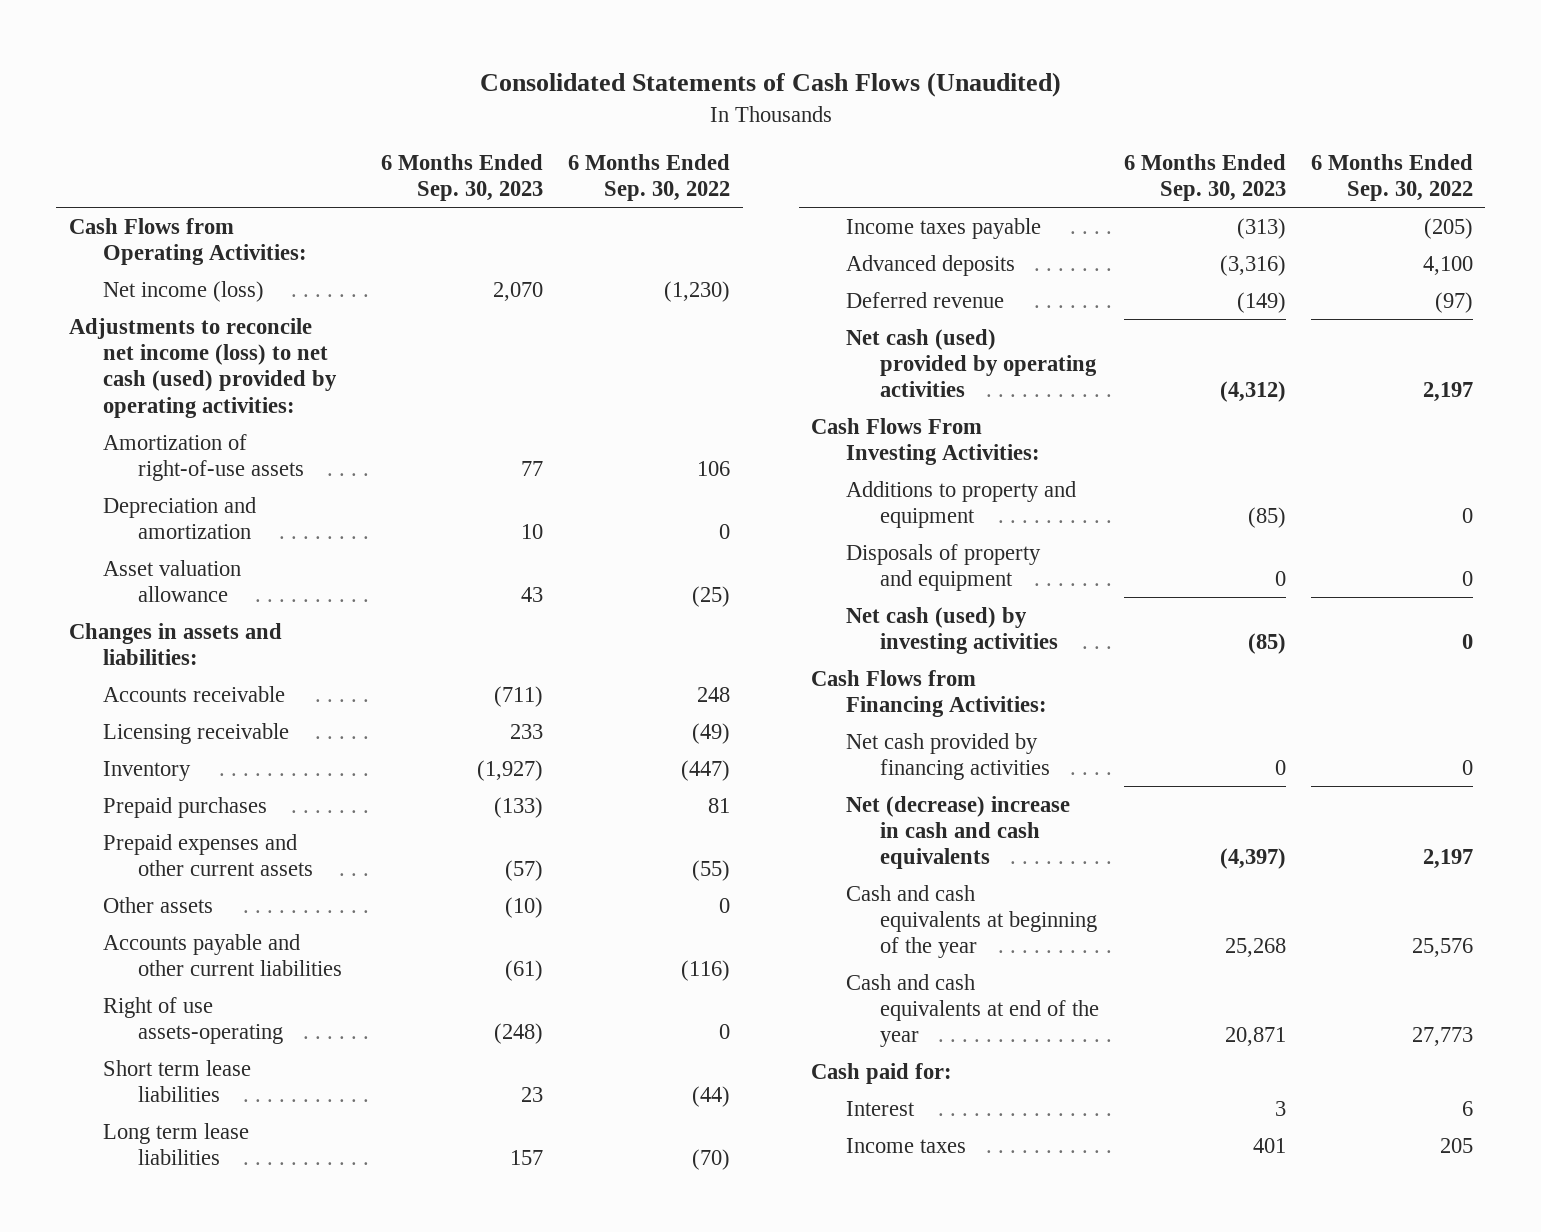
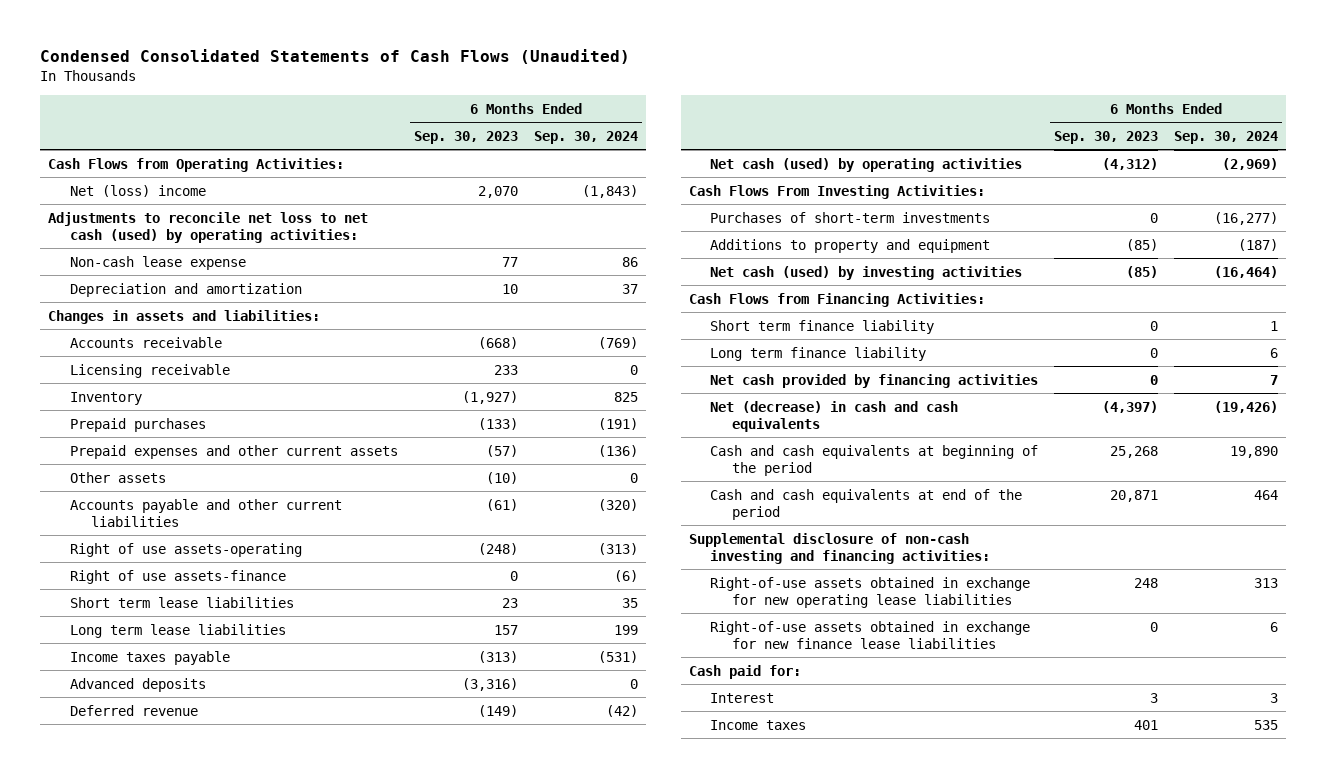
- Consolidated Statements of Cash Flows (Unaudited)
+ Condensed Consolidated Statements of Cash Flows (Unaudited)
- | 6 Months Ended Sep. 30, 2023 | 6 Months Ended Sep. 30, 2022
+ | 6 Months Ended Sep. 30, 2023 | 6 Months Ended Sep. 30, 2024
- Net income (loss) | 2,070 | (1,230)
- Adjustments to reconcile net income (loss) to net cash (used) provided by operating activities:
- Amortization of right-of-use assets | 77 | 106
+ Net (loss) income | 2,070 | (1,843)
+ Adjustments to reconcile net loss to net cash (used) by operating activities:
+ Non-cash lease expense | 77 | 86
- Asset valuation allowance | 43 | (25)
- Accounts receivable | (711) | 248
+ Accounts receivable | (668) | (769)
+ Right of use assets-finance | 0 | (6)
- Net cash (used) provided by operating activities | (4,312) | 2,197
+ Net cash (used) by operating activities | (4,312) | (2,969)
+ Purchases of short-term investments | 0 | (16,277)
- Disposals of property and equipment | 0 | 0
+ Short term finance liability | 0 | 1
+ Long term finance liability | 0 | 6
- Net (decrease) increase in cash and cash equivalents | (4,397) | 2,197
- Cash and cash equivalents at beginning of the year | 25,268 | 25,576
- Cash and cash equivalents at end of the year | 20,871 | 27,773
+ Net (decrease) in cash and cash equivalents | (4,397) | (19,426)
+ Cash and cash equivalents at beginning of the period | 25,268 | 19,890
+ Cash and cash equivalents at end of the period | 20,871 | 464
+ Supplemental disclosure of non-cash investing and financing activities:
+ Right-of-use assets obtained in exchange for new operating lease liabilities | 248 | 313
+ Right-of-use assets obtained in exchange for new finance lease liabilities | 0 | 6

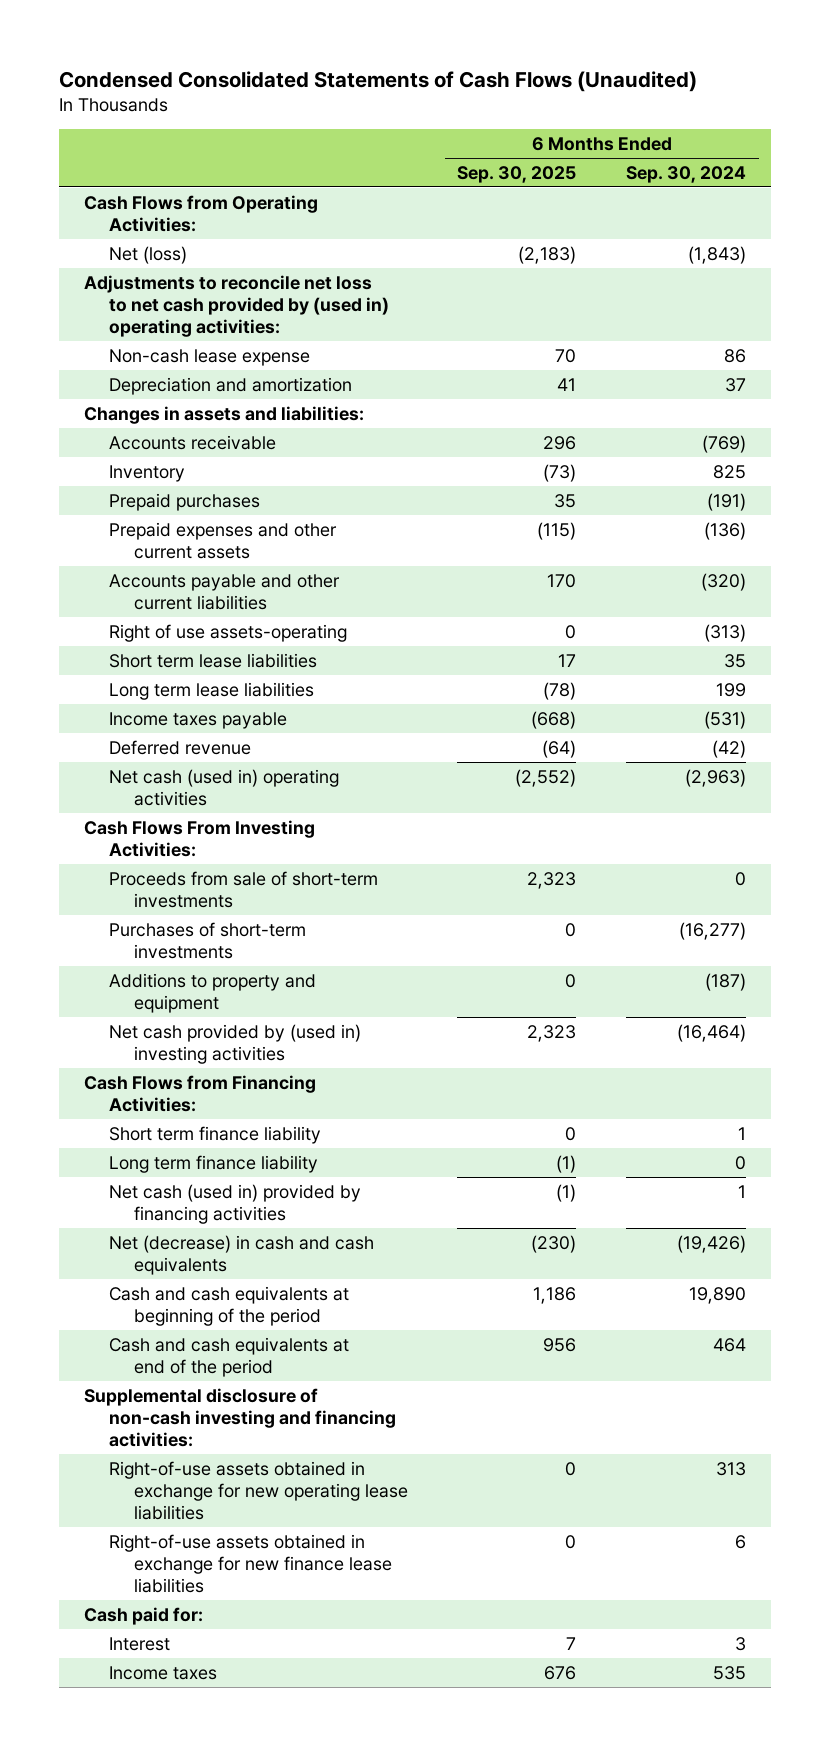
- | 6 Months Ended Sep. 30, 2023 | 6 Months Ended Sep. 30, 2024
+ | 6 Months Ended Sep. 30, 2025 | 6 Months Ended Sep. 30, 2024
- Net (loss) income | 2,070 | (1,843)
- Adjustments to reconcile net loss to net cash (used) by operating activities:
+ Net (loss) | (2,183) | (1,843)
+ Adjustments to reconcile net loss to net cash provided by (used in) operating activities:
- Licensing receivable | 233 | 0
- Other assets | (10) | 0
- Right of use assets-finance | 0 | (6)
- Advanced deposits | (3,316) | 0
- Net cash (used) by operating activities | (4,312) | (2,969)
+ Net cash (used in) operating activities | (2,552) | (2,963)
+ Proceeds from sale of short-term investments | 2,323 | 0
- Net cash (used) by investing activities | (85) | (16,464)
+ Net cash provided by (used in) investing activities | 2,323 | (16,464)
- Long term finance liability | 0 | 6
- Net cash provided by financing activities | 0 | 7
+ Long term finance liability | (1) | 0
+ Net cash (used in) provided by financing activities | (1) | 1

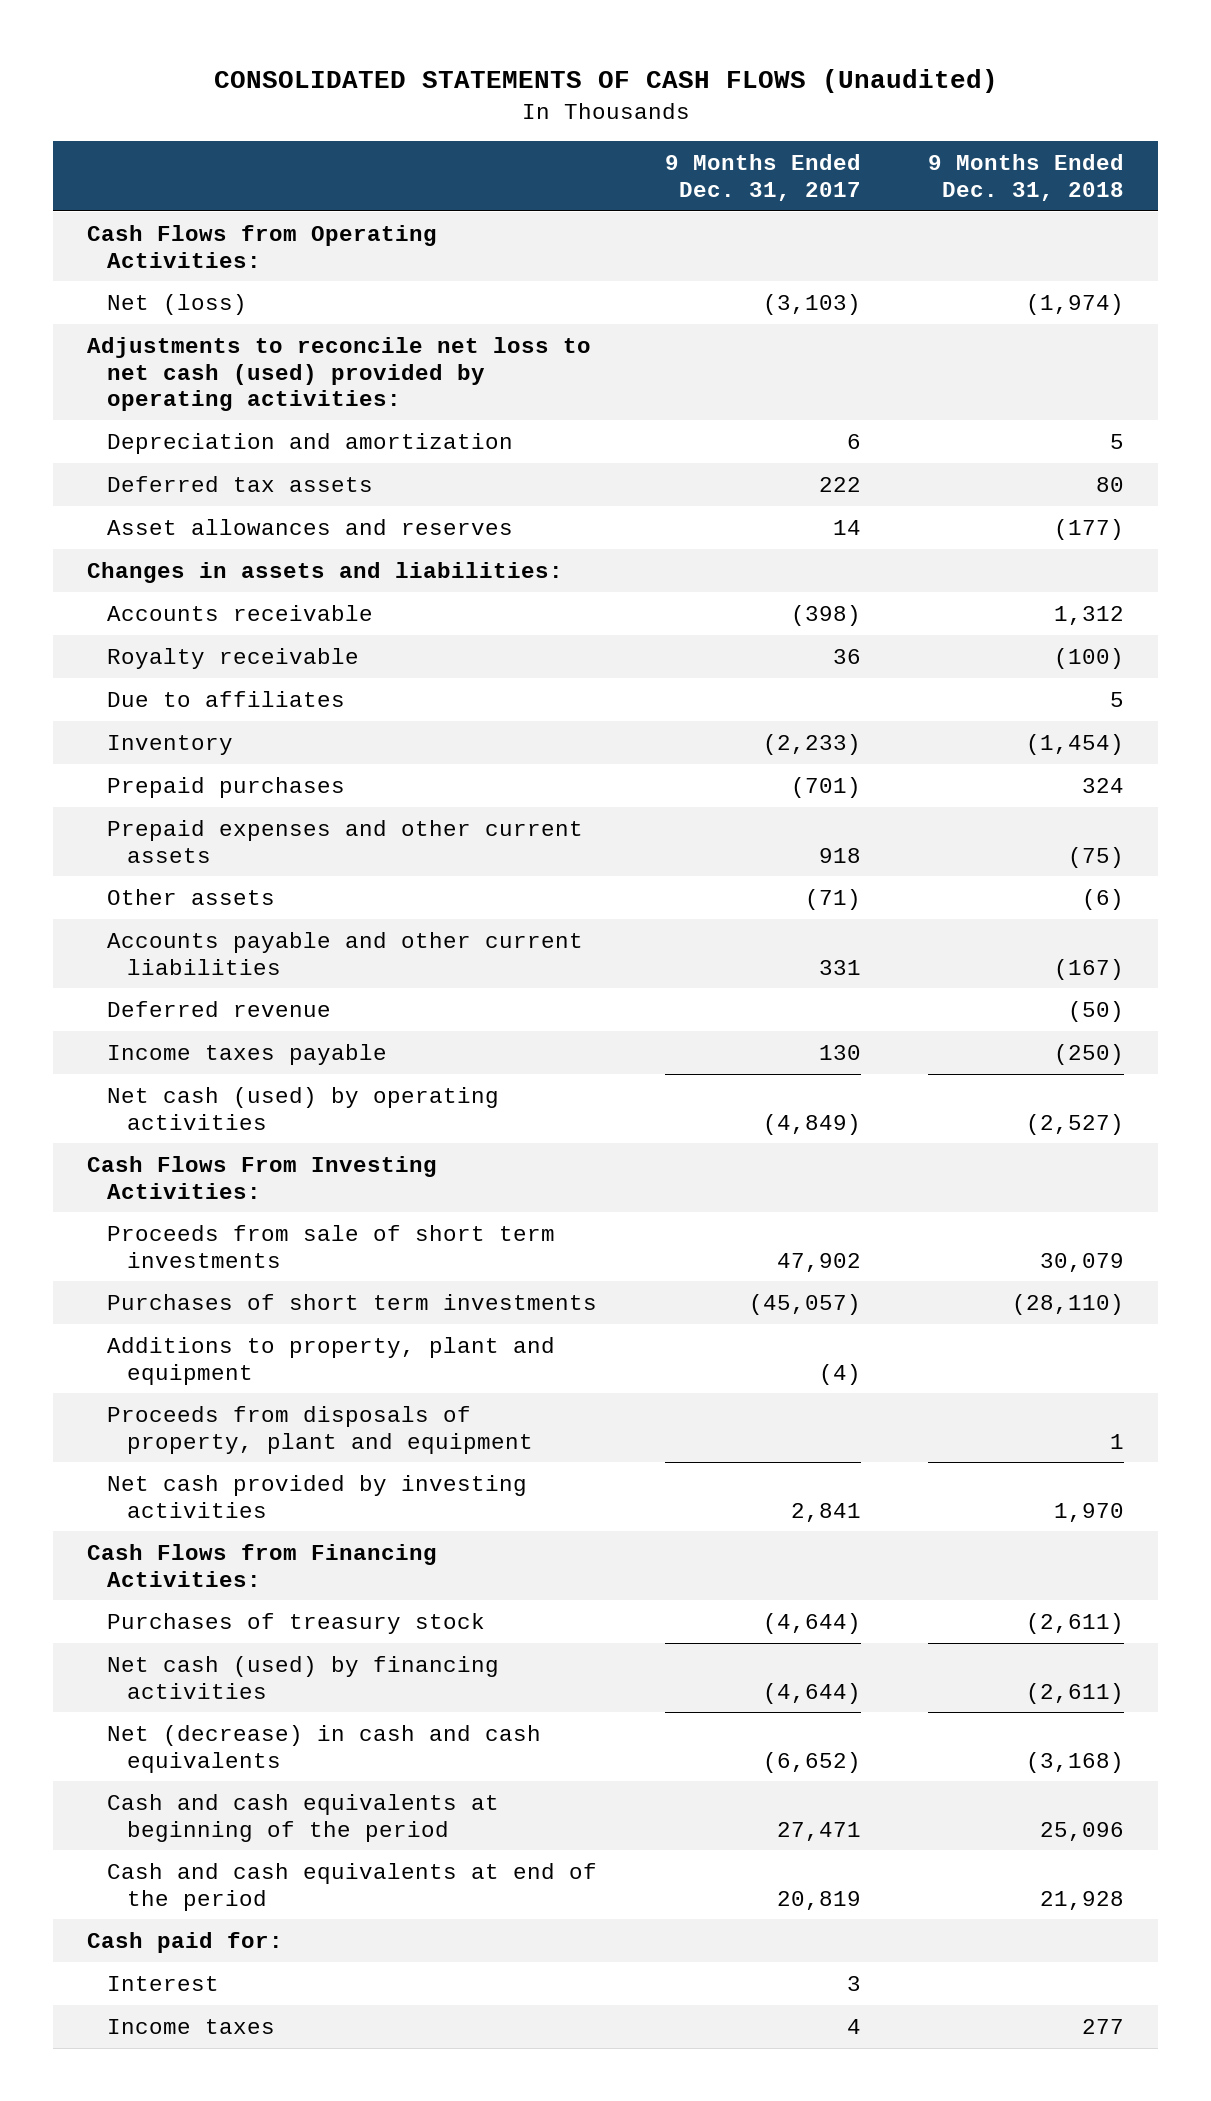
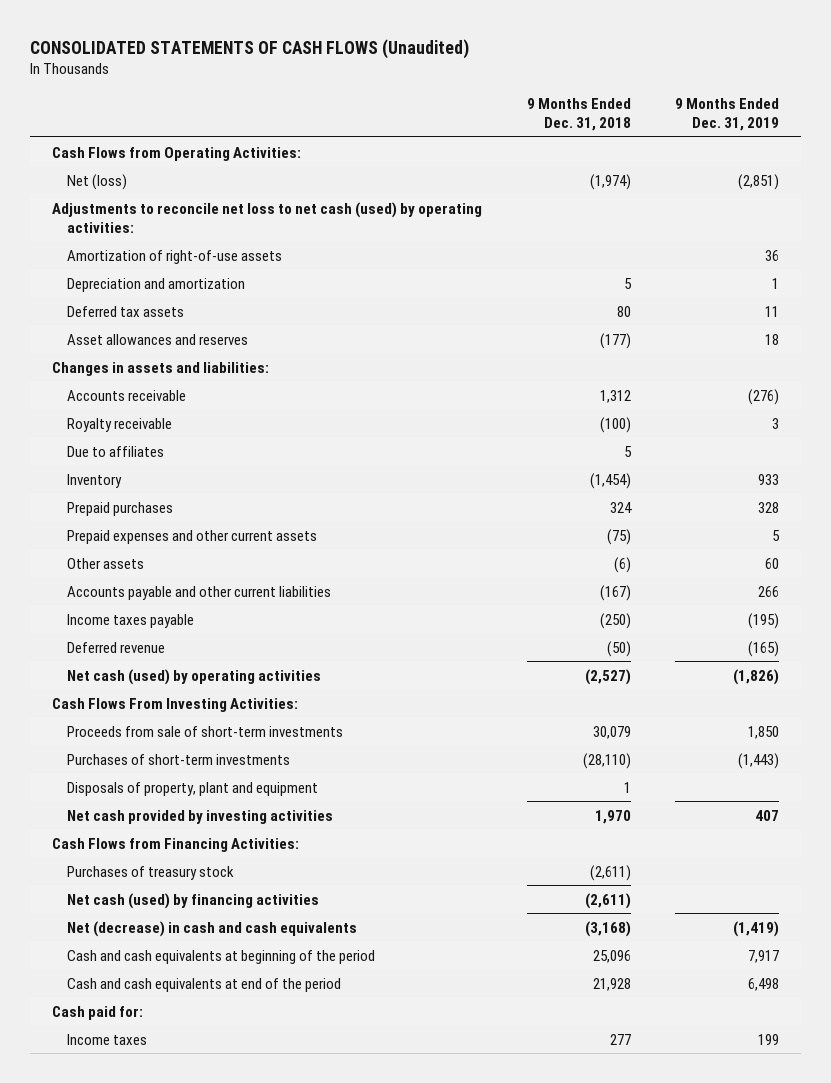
- | 9 Months Ended Dec. 31, 2017 | 9 Months Ended Dec. 31, 2018
+ | 9 Months Ended Dec. 31, 2018 | 9 Months Ended Dec. 31, 2019
- Adjustments to reconcile net loss to net cash (used) provided by operating activities:
+ Adjustments to reconcile net loss to net cash (used) by operating activities:
+ Amortization of right-of-use assets | | 36
moved down: Deferred revenue | (50) | (165)
- Proceeds from sale of short term investments | 47,902 | 30,079
- Purchases of short term investments | (45,057) | (28,110)
- Additions to property, plant and equipment | (4) |
- Proceeds from disposals of property, plant and equipment | | 1
+ Proceeds from sale of short-term investments | 30,079 | 1,850
+ Purchases of short-term investments | (28,110) | (1,443)
+ Disposals of property, plant and equipment | 1 |
- Interest | 3 |

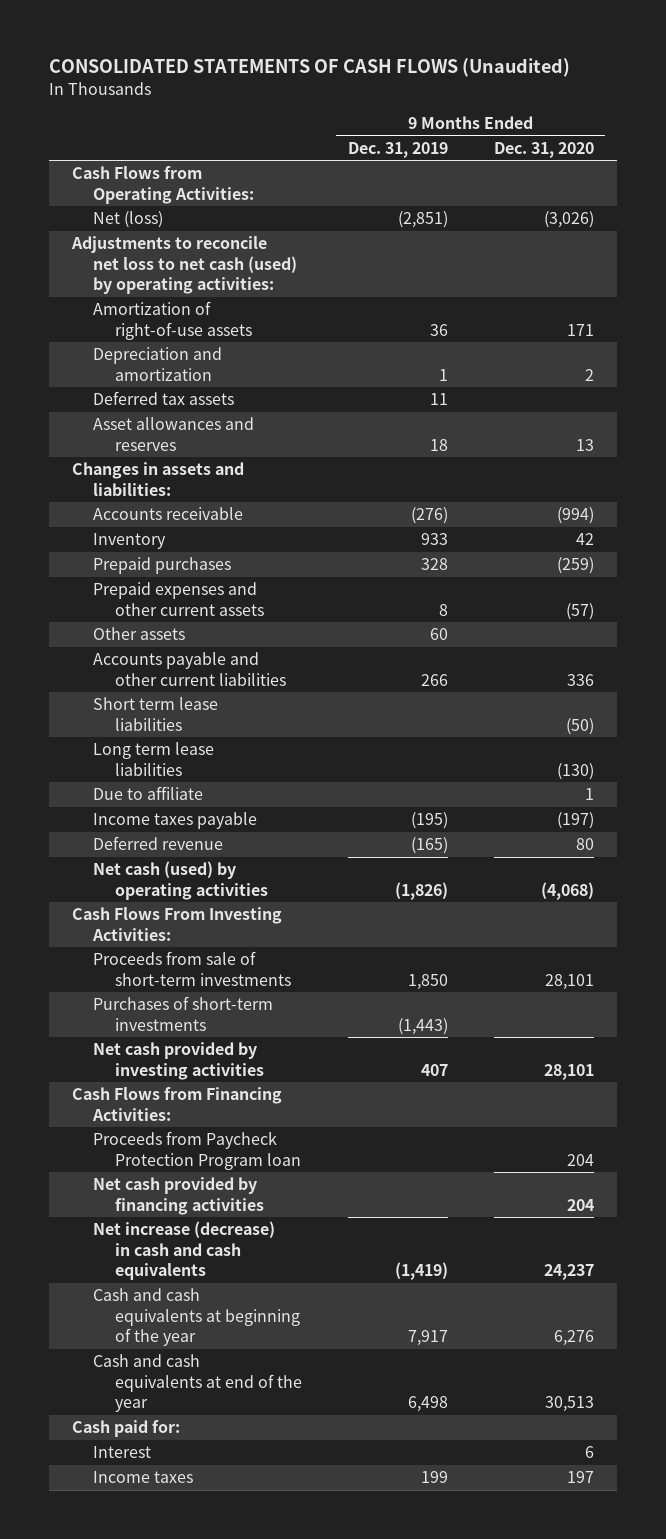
- | 9 Months Ended Dec. 31, 2018 | 9 Months Ended Dec. 31, 2019
+ | 9 Months Ended Dec. 31, 2019 | 9 Months Ended Dec. 31, 2020
- Royalty receivable | (100) | 3
- Due to affiliates | 5 |
- Prepaid expenses and other current assets | (75) | 5
+ Prepaid expenses and other current assets | 8 | (57)
+ Short term lease liabilities | | (50)
+ Long term lease liabilities | | (130)
+ Due to affiliate | | 1
- Disposals of property, plant and equipment | 1 |
- Purchases of treasury stock | (2,611) |
- Net cash (used) by financing activities | (2,611) |
- Net (decrease) in cash and cash equivalents | (3,168) | (1,419)
- Cash and cash equivalents at beginning of the period | 25,096 | 7,917
- Cash and cash equivalents at end of the period | 21,928 | 6,498
+ Proceeds from Paycheck Protection Program loan | | 204
+ Net cash provided by financing activities | | 204
+ Net increase (decrease) in cash and cash equivalents | (1,419) | 24,237
+ Cash and cash equivalents at beginning of the year | 7,917 | 6,276
+ Cash and cash equivalents at end of the year | 6,498 | 30,513
+ Interest | | 6

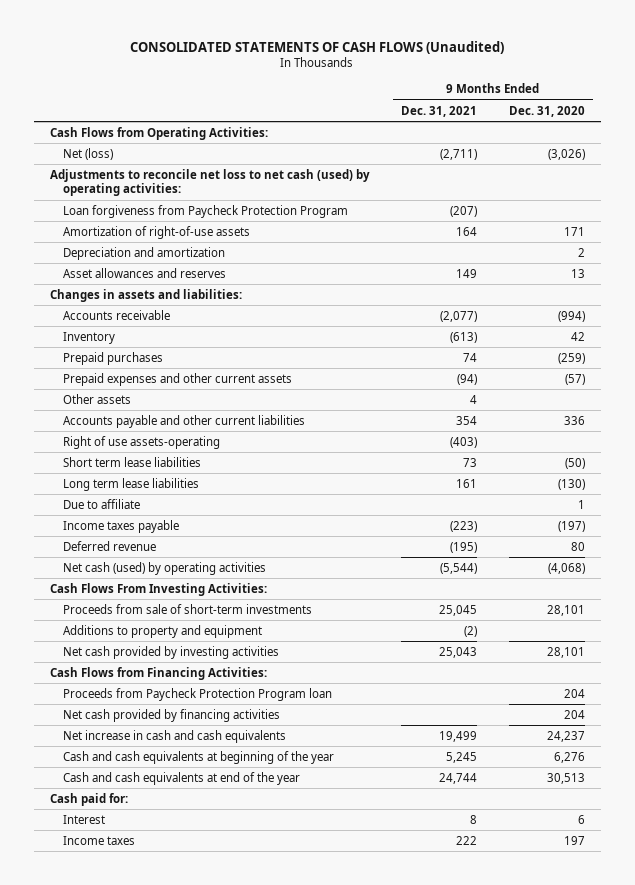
- | 9 Months Ended Dec. 31, 2019 | 9 Months Ended Dec. 31, 2020
+ | 9 Months Ended Dec. 31, 2021 | 9 Months Ended Dec. 31, 2020
+ Loan forgiveness from Paycheck Protection Program | (207) |
- Deferred tax assets | 11 |
+ Right of use assets-operating | (403) |
- Purchases of short-term investments | (1,443) |
+ Additions to property and equipment | (2) |
- Net increase (decrease) in cash and cash equivalents | (1,419) | 24,237
+ Net increase in cash and cash equivalents | 19,499 | 24,237

